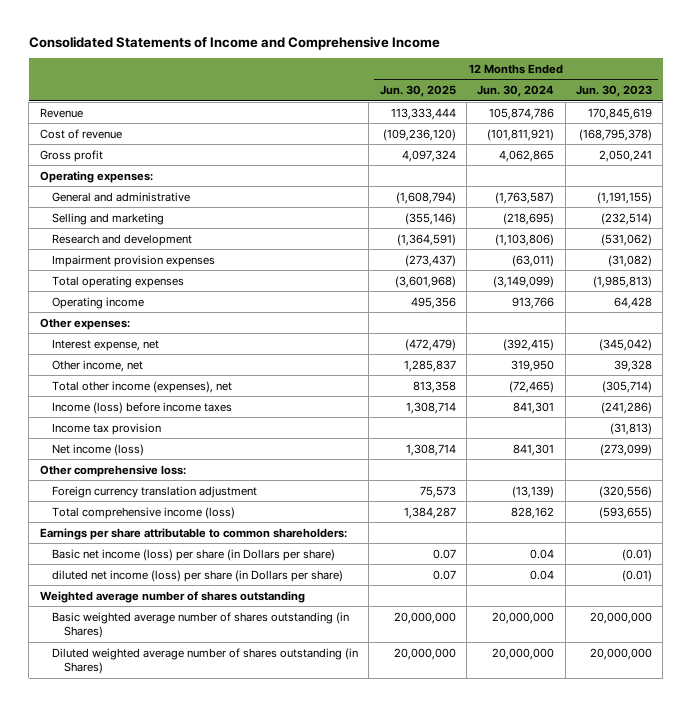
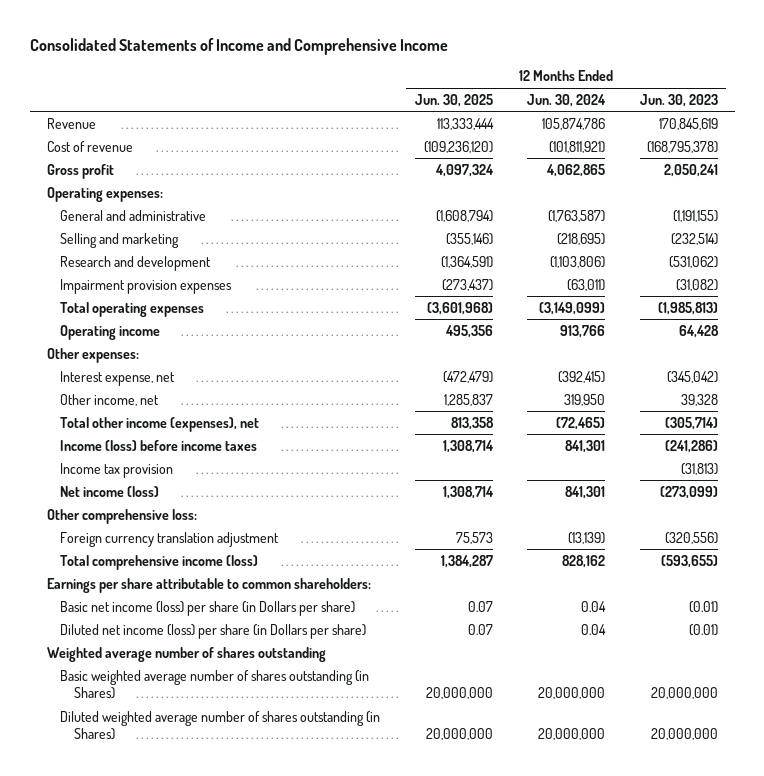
- diluted net income (loss) per share (in Dollars per share) | 0.07 | 0.04 | (0.01)
+ Diluted net income (loss) per share (in Dollars per share) | 0.07 | 0.04 | (0.01)

